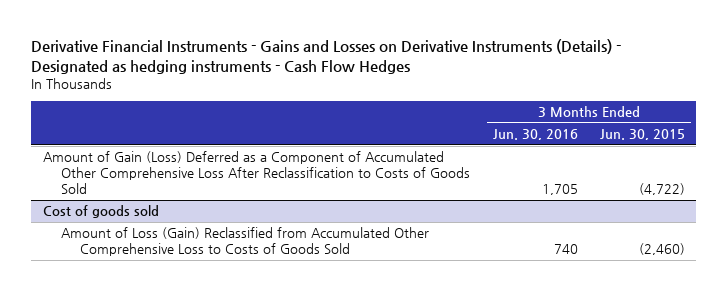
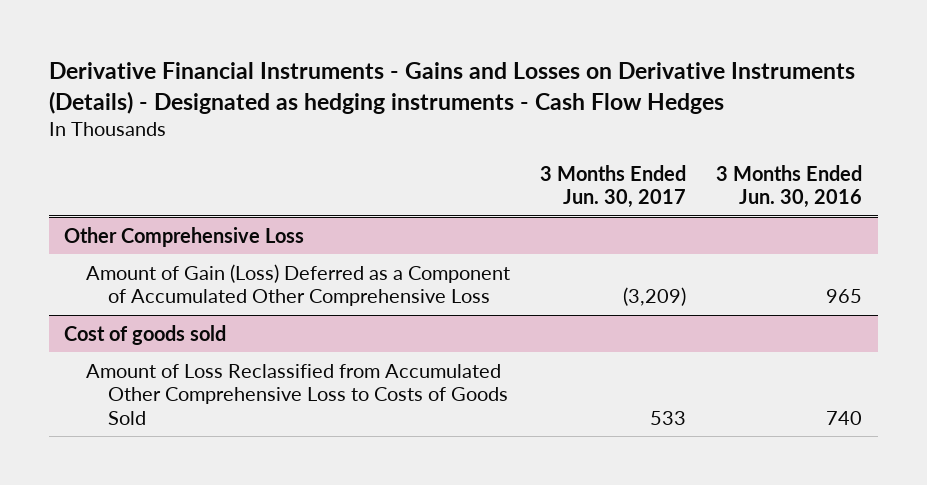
- | 3 Months Ended Jun. 30, 2016 | 3 Months Ended Jun. 30, 2015
+ | 3 Months Ended Jun. 30, 2017 | 3 Months Ended Jun. 30, 2016
- Amount of Gain (Loss) Deferred as a Component of Accumulated Other Comprehensive Loss After Reclassification to Costs of Goods Sold | 1,705 | (4,722)
+ Other Comprehensive Loss
+ Amount of Gain (Loss) Deferred as a Component of Accumulated Other Comprehensive Loss | (3,209) | 965
@ Cost of goods sold
- Amount of Loss (Gain) Reclassified from Accumulated Other Comprehensive Loss to Costs of Goods Sold | 740 | (2,460)
+ Amount of Loss Reclassified from Accumulated Other Comprehensive Loss to Costs of Goods Sold | 533 | 740

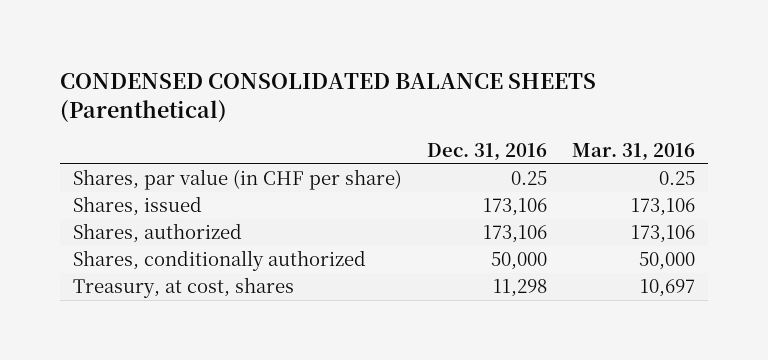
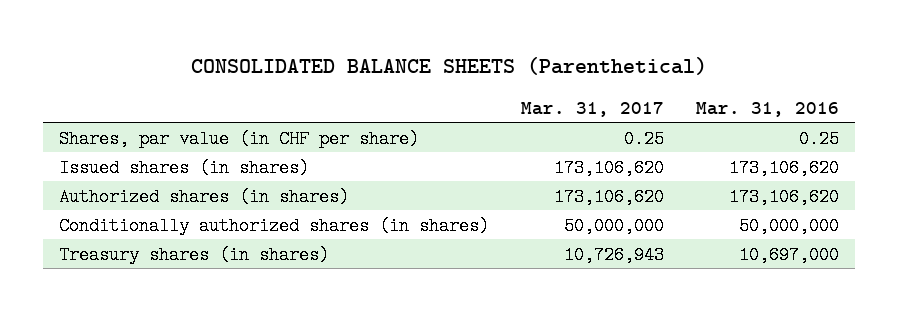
- CONDENSED CONSOLIDATED BALANCE SHEETS (Parenthetical)
+ CONSOLIDATED BALANCE SHEETS (Parenthetical)
- | Dec. 31, 2016 | Mar. 31, 2016
+ | Mar. 31, 2017 | Mar. 31, 2016
- Shares, issued | 173,106 | 173,106
- Shares, authorized | 173,106 | 173,106
- Shares, conditionally authorized | 50,000 | 50,000
- Treasury, at cost, shares | 11,298 | 10,697
+ Issued shares (in shares) | 173,106,620 | 173,106,620
+ Authorized shares (in shares) | 173,106,620 | 173,106,620
+ Conditionally authorized shares (in shares) | 50,000,000 | 50,000,000
+ Treasury shares (in shares) | 10,726,943 | 10,697,000

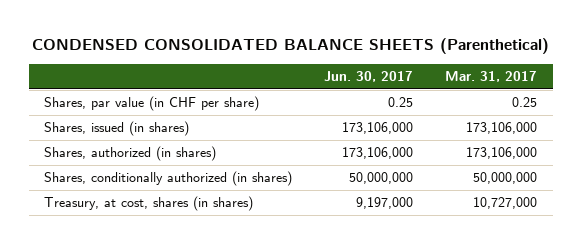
- CONSOLIDATED BALANCE SHEETS (Parenthetical)
+ CONDENSED CONSOLIDATED BALANCE SHEETS (Parenthetical)
- | Mar. 31, 2017 | Mar. 31, 2016
+ | Jun. 30, 2017 | Mar. 31, 2017
- Issued shares (in shares) | 173,106,620 | 173,106,620
- Authorized shares (in shares) | 173,106,620 | 173,106,620
- Conditionally authorized shares (in shares) | 50,000,000 | 50,000,000
- Treasury shares (in shares) | 10,726,943 | 10,697,000
+ Shares, issued (in shares) | 173,106,000 | 173,106,000
+ Shares, authorized (in shares) | 173,106,000 | 173,106,000
+ Shares, conditionally authorized (in shares) | 50,000,000 | 50,000,000
+ Treasury, at cost, shares (in shares) | 9,197,000 | 10,727,000

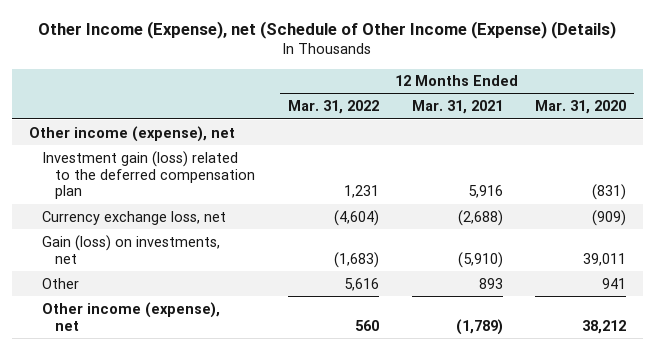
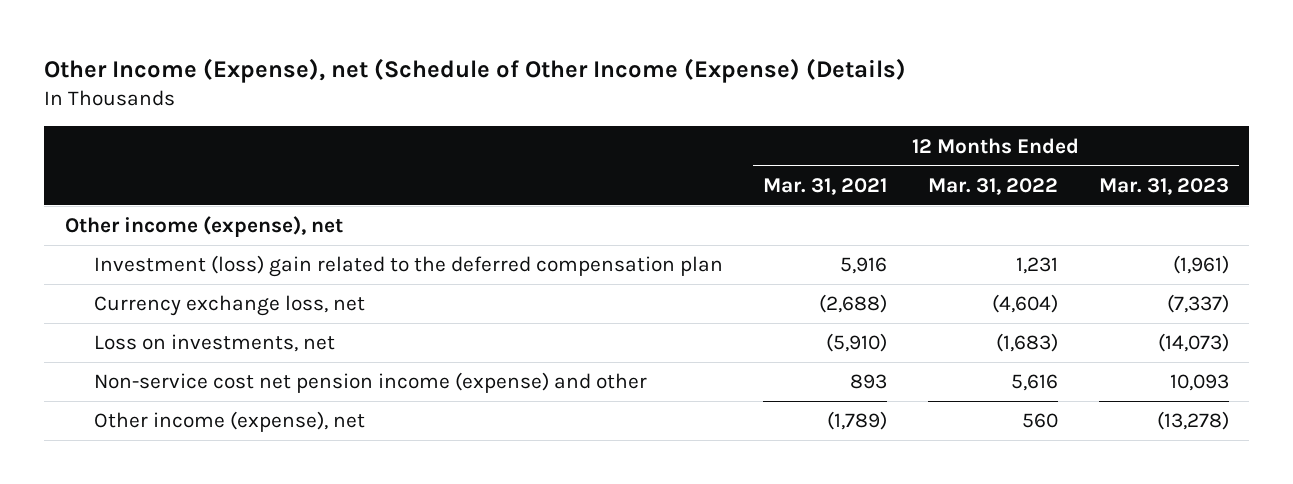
- | 12 Months Ended Mar. 31, 2022 | 12 Months Ended Mar. 31, 2021 | 12 Months Ended Mar. 31, 2020
+ | 12 Months Ended Mar. 31, 2021 | 12 Months Ended Mar. 31, 2022 | 12 Months Ended Mar. 31, 2023
- Investment gain (loss) related to the deferred compensation plan | 1,231 | 5,916 | (831)
+ Investment (loss) gain related to the deferred compensation plan | 5,916 | 1,231 | (1,961)
- Gain (loss) on investments, net | (1,683) | (5,910) | 39,011
- Other | 5,616 | 893 | 941
+ Loss on investments, net | (5,910) | (1,683) | (14,073)
+ Non-service cost net pension income (expense) and other | 893 | 5,616 | 10,093

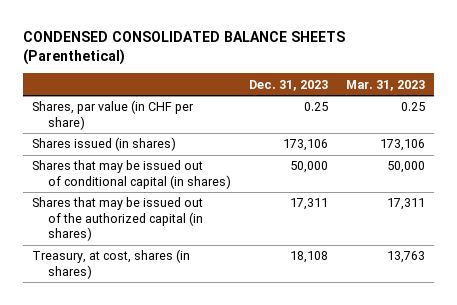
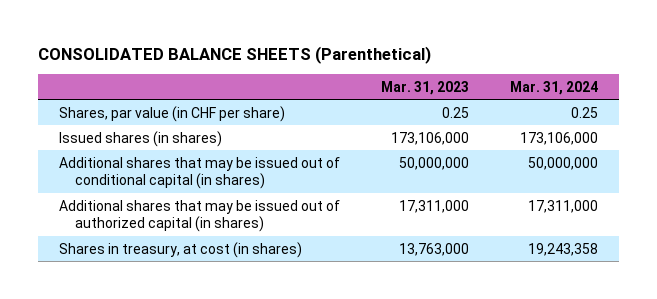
- CONDENSED CONSOLIDATED BALANCE SHEETS (Parenthetical)
+ CONSOLIDATED BALANCE SHEETS (Parenthetical)
- | Dec. 31, 2023 | Mar. 31, 2023
+ | Mar. 31, 2023 | Mar. 31, 2024
- Shares issued (in shares) | 173,106 | 173,106
- Shares that may be issued out of conditional capital (in shares) | 50,000 | 50,000
- Shares that may be issued out of the authorized capital (in shares) | 17,311 | 17,311
- Treasury, at cost, shares (in shares) | 18,108 | 13,763
+ Issued shares (in shares) | 173,106,000 | 173,106,000
+ Additional shares that may be issued out of conditional capital (in shares) | 50,000,000 | 50,000,000
+ Additional shares that may be issued out of authorized capital (in shares) | 17,311,000 | 17,311,000
+ Shares in treasury, at cost (in shares) | 13,763,000 | 19,243,358

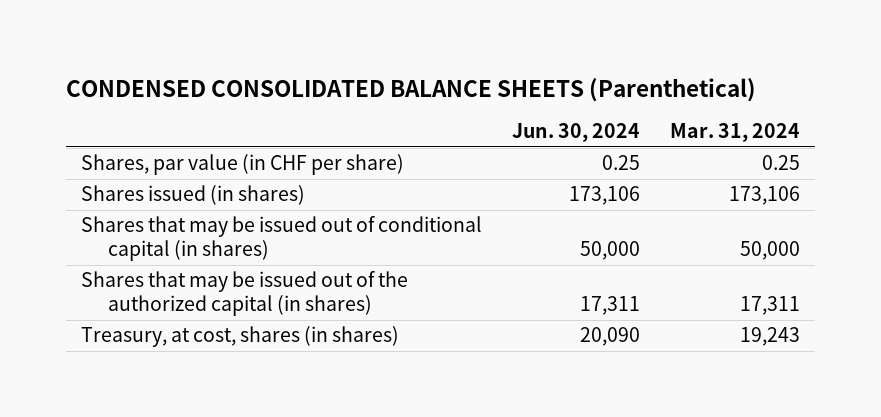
- CONSOLIDATED BALANCE SHEETS (Parenthetical)
+ CONDENSED CONSOLIDATED BALANCE SHEETS (Parenthetical)
- | Mar. 31, 2023 | Mar. 31, 2024
+ | Jun. 30, 2024 | Mar. 31, 2024
- Issued shares (in shares) | 173,106,000 | 173,106,000
- Additional shares that may be issued out of conditional capital (in shares) | 50,000,000 | 50,000,000
- Additional shares that may be issued out of authorized capital (in shares) | 17,311,000 | 17,311,000
- Shares in treasury, at cost (in shares) | 13,763,000 | 19,243,358
+ Shares issued (in shares) | 173,106 | 173,106
+ Shares that may be issued out of conditional capital (in shares) | 50,000 | 50,000
+ Shares that may be issued out of the authorized capital (in shares) | 17,311 | 17,311
+ Treasury, at cost, shares (in shares) | 20,090 | 19,243

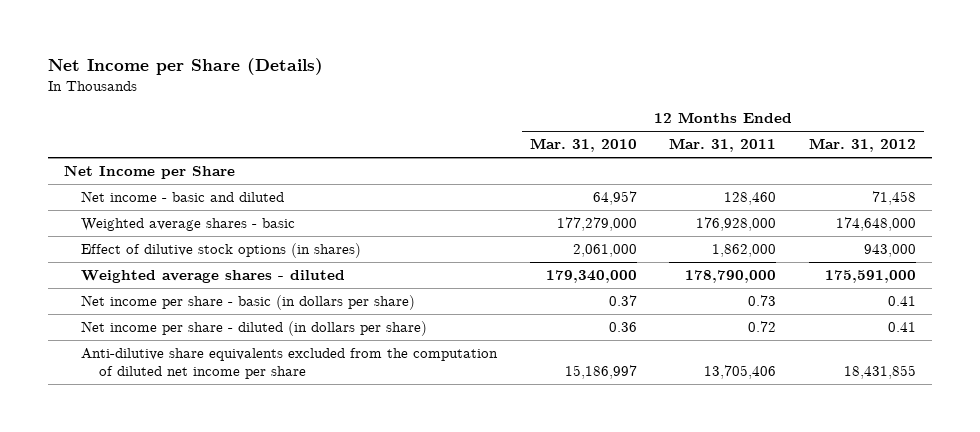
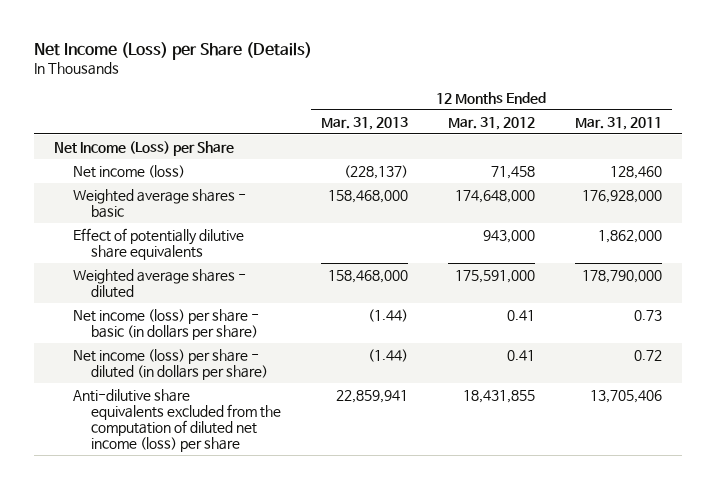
- Net Income per Share (Details)
+ Net Income (Loss) per Share (Details)
- | 12 Months Ended Mar. 31, 2010 | 12 Months Ended Mar. 31, 2011 | 12 Months Ended Mar. 31, 2012
+ | 12 Months Ended Mar. 31, 2013 | 12 Months Ended Mar. 31, 2012 | 12 Months Ended Mar. 31, 2011
- Net Income per Share
- Net income - basic and diluted | 64,957 | 128,460 | 71,458
+ Net Income (Loss) per Share
+ Net income (loss) | (228,137) | 71,458 | 128,460
- Effect of dilutive stock options (in shares) | 2,061,000 | 1,862,000 | 943,000
+ Effect of potentially dilutive share equivalents | | 943,000 | 1,862,000
- Net income per share - basic (in dollars per share) | 0.37 | 0.73 | 0.41
- Net income per share - diluted (in dollars per share) | 0.36 | 0.72 | 0.41
- Anti-dilutive share equivalents excluded from the computation of diluted net income per share | 15,186,997 | 13,705,406 | 18,431,855
+ Net income (loss) per share - basic (in dollars per share) | (1.44) | 0.41 | 0.73
+ Net income (loss) per share - diluted (in dollars per share) | (1.44) | 0.41 | 0.72
+ Anti-dilutive share equivalents excluded from the computation of diluted net income (loss) per share | 22,859,941 | 18,431,855 | 13,705,406

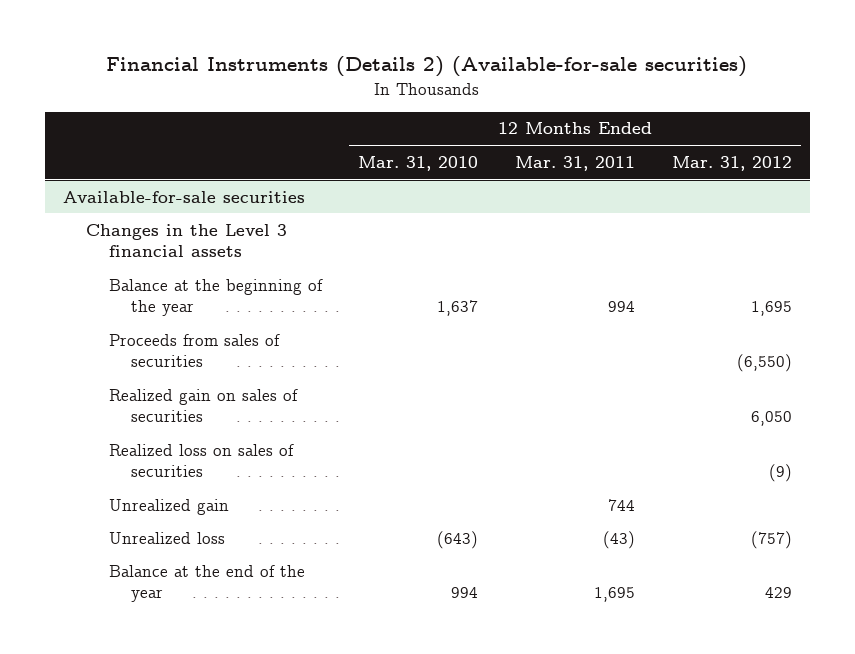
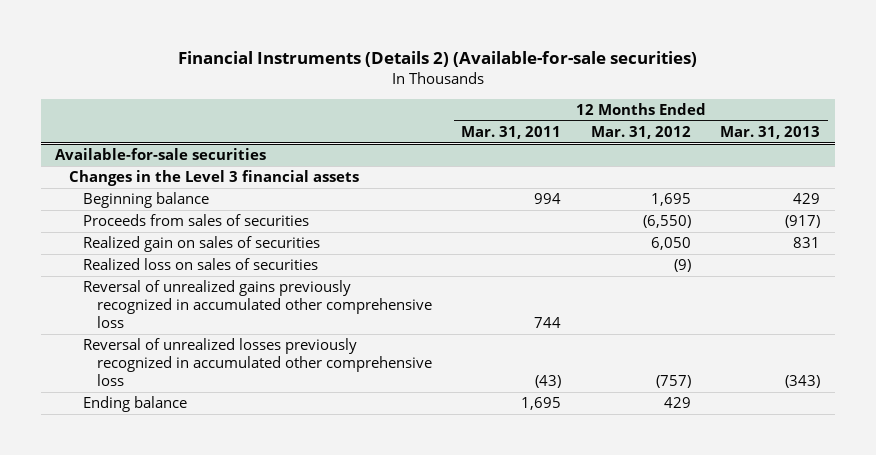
- | 12 Months Ended Mar. 31, 2010 | 12 Months Ended Mar. 31, 2011 | 12 Months Ended Mar. 31, 2012
+ | 12 Months Ended Mar. 31, 2011 | 12 Months Ended Mar. 31, 2012 | 12 Months Ended Mar. 31, 2013
@ Available-for-sale securities
- Balance at the beginning of the year | 1,637 | 994 | 1,695
+ Beginning balance | 994 | 1,695 | 429
- Unrealized gain | | 744 |
- Unrealized loss | (643) | (43) | (757)
- Balance at the end of the year | 994 | 1,695 | 429
+ Reversal of unrealized gains previously recognized in accumulated other comprehensive loss | 744 | |
+ Reversal of unrealized losses previously recognized in accumulated other comprehensive loss | (43) | (757) | (343)
+ Ending balance | 1,695 | 429 |

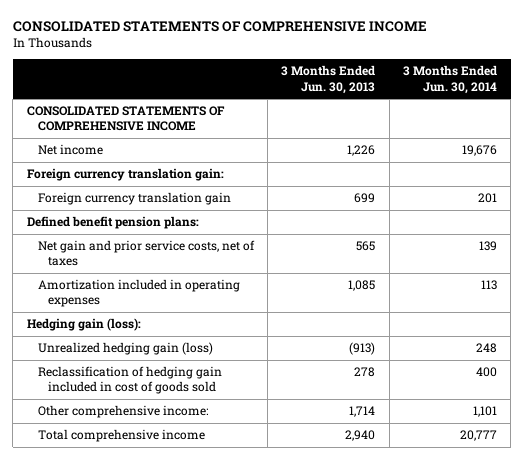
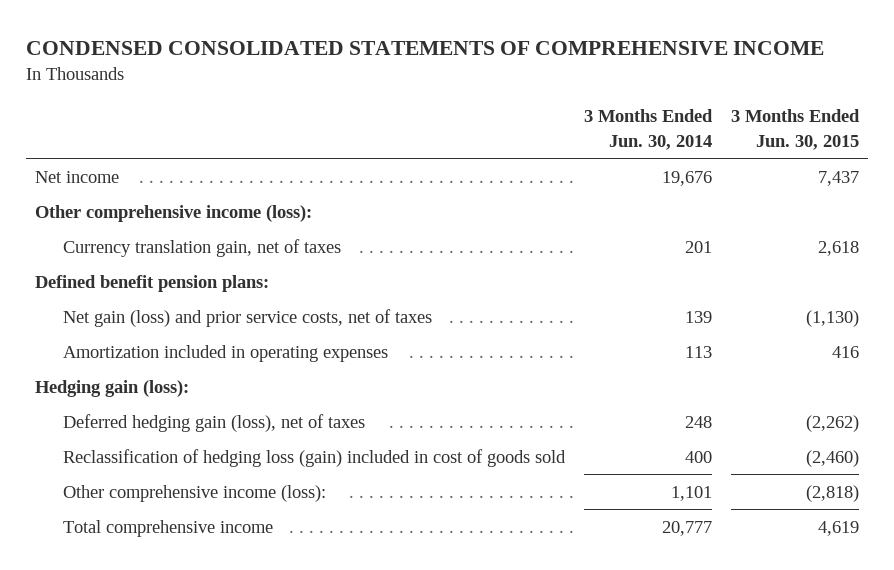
- CONSOLIDATED STATEMENTS OF COMPREHENSIVE INCOME
+ CONDENSED CONSOLIDATED STATEMENTS OF COMPREHENSIVE INCOME
- | 3 Months Ended Jun. 30, 2013 | 3 Months Ended Jun. 30, 2014
+ | 3 Months Ended Jun. 30, 2014 | 3 Months Ended Jun. 30, 2015
- CONSOLIDATED STATEMENTS OF COMPREHENSIVE INCOME
- Foreign currency translation gain:
- Foreign currency translation gain | 699 | 201
+ Other comprehensive income (loss):
+ Currency translation gain, net of taxes | 201 | 2,618
- Net gain and prior service costs, net of taxes | 565 | 139
+ Net gain (loss) and prior service costs, net of taxes | 139 | (1,130)
- Unrealized hedging gain (loss) | (913) | 248
- Reclassification of hedging gain included in cost of goods sold | 278 | 400
- Other comprehensive income: | 1,714 | 1,101
+ Deferred hedging gain (loss), net of taxes | 248 | (2,262)
+ Reclassification of hedging loss (gain) included in cost of goods sold | 400 | (2,460)
+ Other comprehensive income (loss): | 1,101 | (2,818)

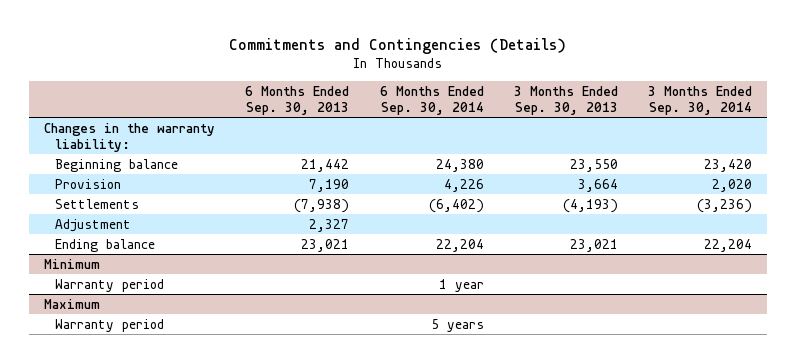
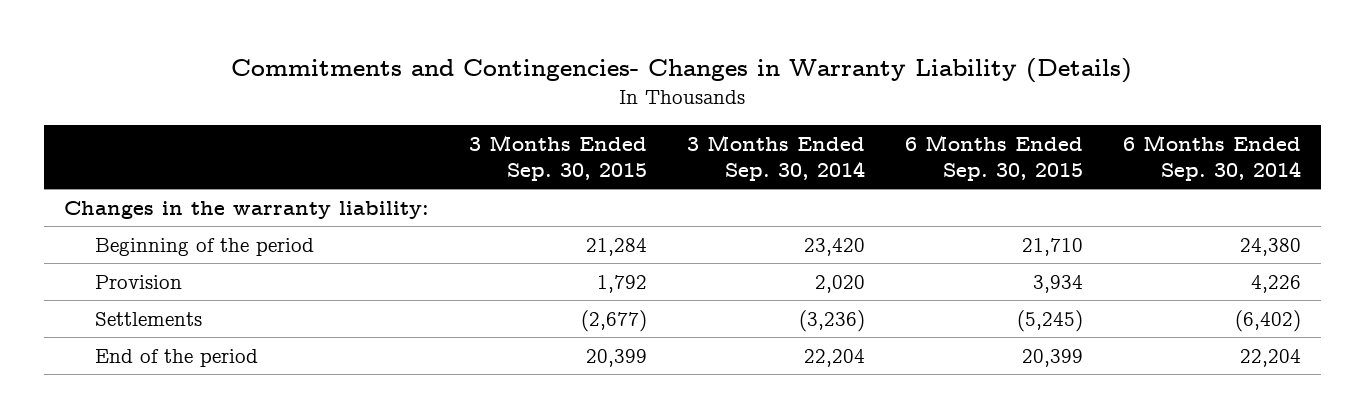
- Commitments and Contingencies (Details)
+ Commitments and Contingencies- Changes in Warranty Liability (Details)
- | 6 Months Ended Sep. 30, 2013 | 6 Months Ended Sep. 30, 2014 | 3 Months Ended Sep. 30, 2013 | 3 Months Ended Sep. 30, 2014
+ | 3 Months Ended Sep. 30, 2015 | 3 Months Ended Sep. 30, 2014 | 6 Months Ended Sep. 30, 2015 | 6 Months Ended Sep. 30, 2014
- Beginning balance | 21,442 | 24,380 | 23,550 | 23,420
+ Beginning of the period | 21,284 | 23,420 | 21,710 | 24,380
- Adjustment | 2,327 | | |
- Ending balance | 23,021 | 22,204 | 23,021 | 22,204
- Minimum
- Warranty period | | 1 year | |
- Maximum
- Warranty period | | 5 years | |
+ End of the period | 20,399 | 22,204 | 20,399 | 22,204

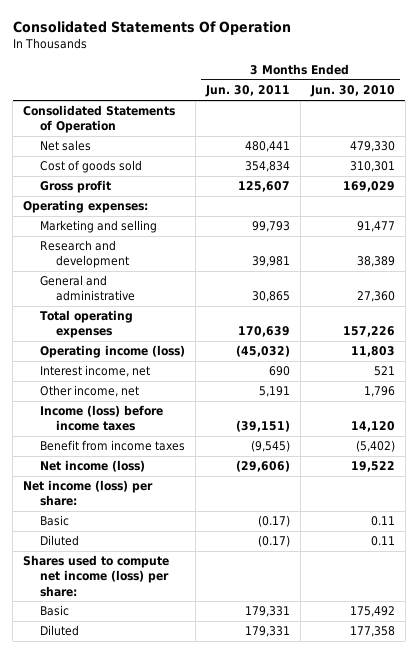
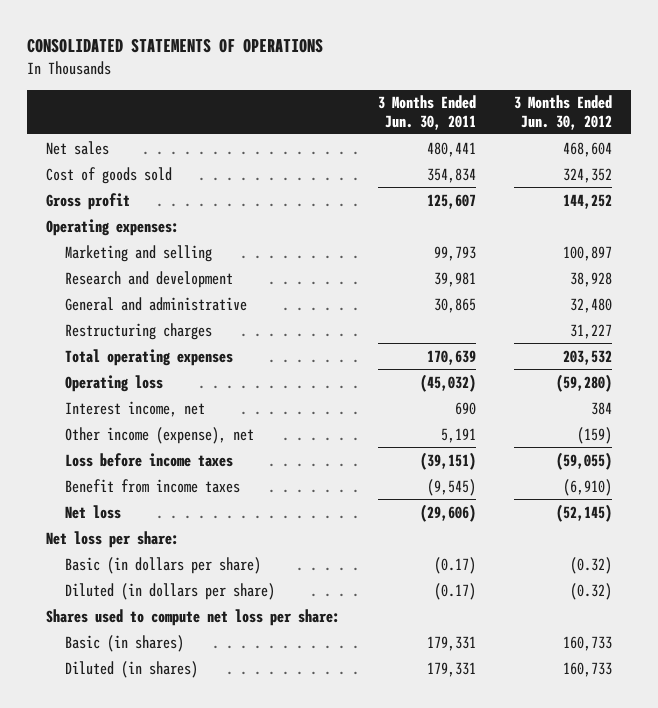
- Consolidated Statements Of Operation
+ CONSOLIDATED STATEMENTS OF OPERATIONS
- | 3 Months Ended Jun. 30, 2011 | 3 Months Ended Jun. 30, 2010
+ | 3 Months Ended Jun. 30, 2011 | 3 Months Ended Jun. 30, 2012
- Consolidated Statements of Operation
+ Restructuring charges | | 31,227
- Operating income (loss) | (45,032) | 11,803
+ Operating loss | (45,032) | (59,280)
- Other income, net | 5,191 | 1,796
- Income (loss) before income taxes | (39,151) | 14,120
+ Other income (expense), net | 5,191 | (159)
+ Loss before income taxes | (39,151) | (59,055)
- Net income (loss) | (29,606) | 19,522
- Net income (loss) per share:
- Basic | (0.17) | 0.11
- Diluted | (0.17) | 0.11
- Shares used to compute net income (loss) per share:
- Basic | 179,331 | 175,492
- Diluted | 179,331 | 177,358
+ Net loss | (29,606) | (52,145)
+ Net loss per share:
+ Basic (in dollars per share) | (0.17) | (0.32)
+ Diluted (in dollars per share) | (0.17) | (0.32)
+ Shares used to compute net loss per share:
+ Basic (in shares) | 179,331 | 160,733
+ Diluted (in shares) | 179,331 | 160,733

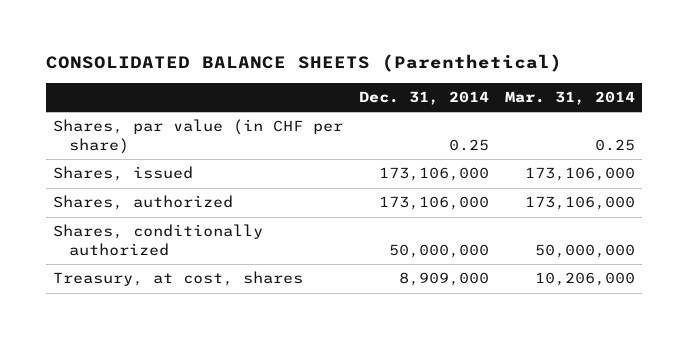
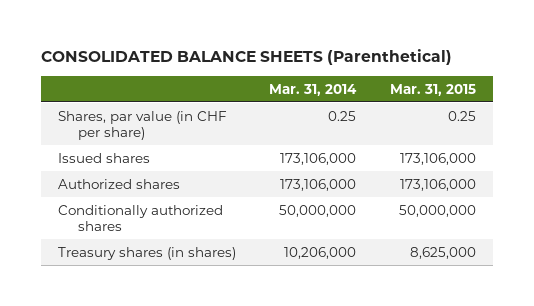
- | Dec. 31, 2014 | Mar. 31, 2014
+ | Mar. 31, 2014 | Mar. 31, 2015
- Shares, issued | 173,106,000 | 173,106,000
- Shares, authorized | 173,106,000 | 173,106,000
- Shares, conditionally authorized | 50,000,000 | 50,000,000
- Treasury, at cost, shares | 8,909,000 | 10,206,000
+ Issued shares | 173,106,000 | 173,106,000
+ Authorized shares | 173,106,000 | 173,106,000
+ Conditionally authorized shares | 50,000,000 | 50,000,000
+ Treasury shares (in shares) | 10,206,000 | 8,625,000

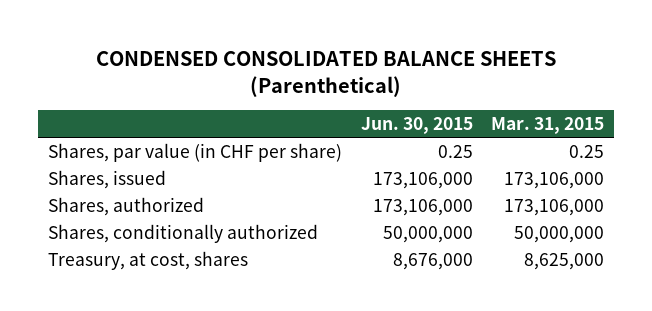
- CONSOLIDATED BALANCE SHEETS (Parenthetical)
+ CONDENSED CONSOLIDATED BALANCE SHEETS (Parenthetical)
- | Mar. 31, 2014 | Mar. 31, 2015
+ | Jun. 30, 2015 | Mar. 31, 2015
- Issued shares | 173,106,000 | 173,106,000
- Authorized shares | 173,106,000 | 173,106,000
- Conditionally authorized shares | 50,000,000 | 50,000,000
- Treasury shares (in shares) | 10,206,000 | 8,625,000
+ Shares, issued | 173,106,000 | 173,106,000
+ Shares, authorized | 173,106,000 | 173,106,000
+ Shares, conditionally authorized | 50,000,000 | 50,000,000
+ Treasury, at cost, shares | 8,676,000 | 8,625,000

